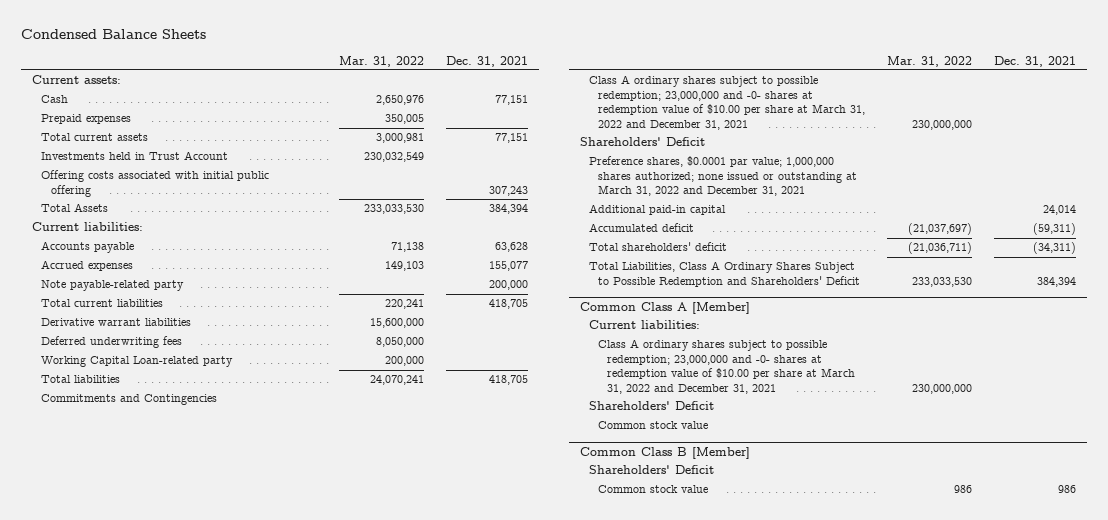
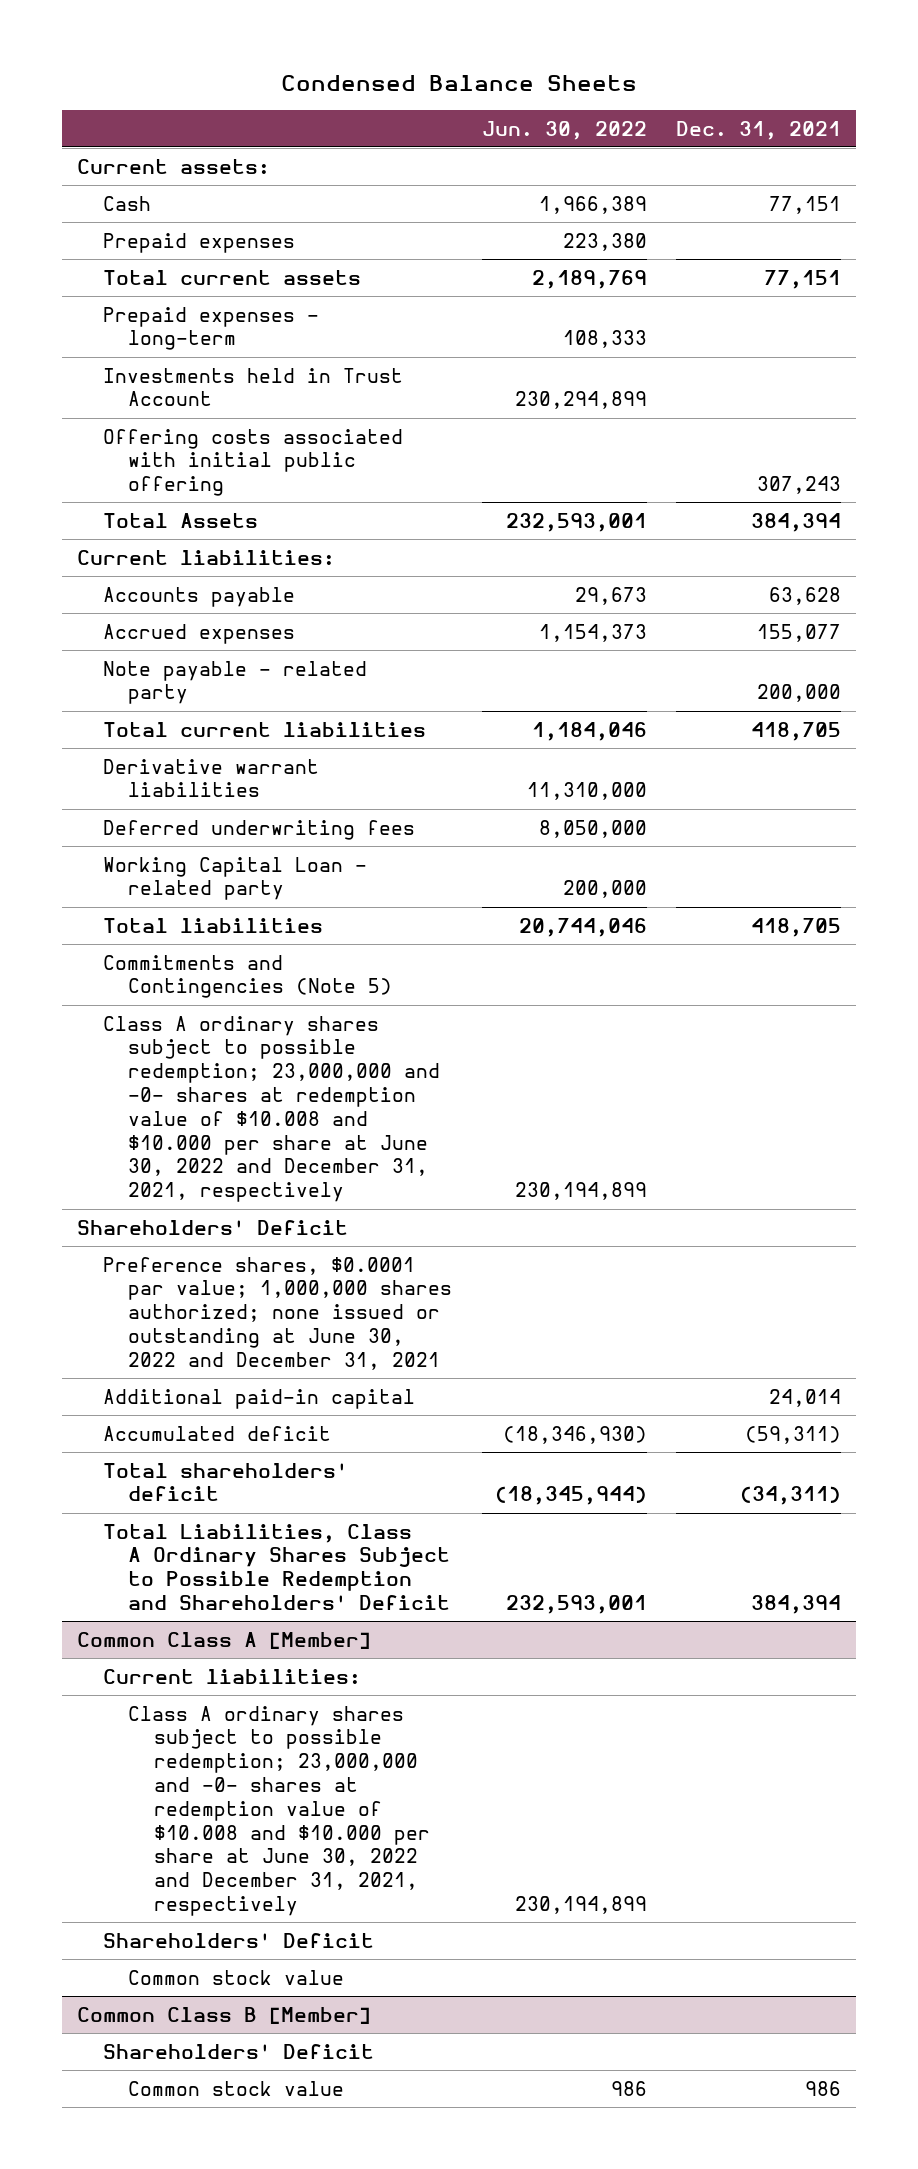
- | Mar. 31, 2022 | Dec. 31, 2021
+ | Jun. 30, 2022 | Dec. 31, 2021
+ Prepaid expenses - long-term | 108,333 |
- Note payable-related party | | 200,000
+ Note payable - related party | | 200,000
- Working Capital Loan-related party | 200,000 |
+ Working Capital Loan - related party | 200,000 |
- Commitments and Contingencies
- Class A ordinary shares subject to possible redemption; 23,000,000 and -0- shares at redemption value of $10.00 per share at March 31, 2022 and December 31, 2021 | 230,000,000 |
+ Commitments and Contingencies (Note 5)
+ Class A ordinary shares subject to possible redemption; 23,000,000 and -0- shares at redemption value of $10.008 and $10.000 per share at June 30, 2022 and December 31, 2021, respectively | 230,194,899 |
- Preference shares, $0.0001 par value; 1,000,000 shares authorized; none issued or outstanding at March 31, 2022 and December 31, 2021
+ Preference shares, $0.0001 par value; 1,000,000 shares authorized; none issued or outstanding at June 30, 2022 and December 31, 2021
@ Common Class A [Member]
- Class A ordinary shares subject to possible redemption; 23,000,000 and -0- shares at redemption value of $10.00 per share at March 31, 2022 and December 31, 2021 | 230,000,000 |
+ Class A ordinary shares subject to possible redemption; 23,000,000 and -0- shares at redemption value of $10.008 and $10.000 per share at June 30, 2022 and December 31, 2021, respectively | 230,194,899 |

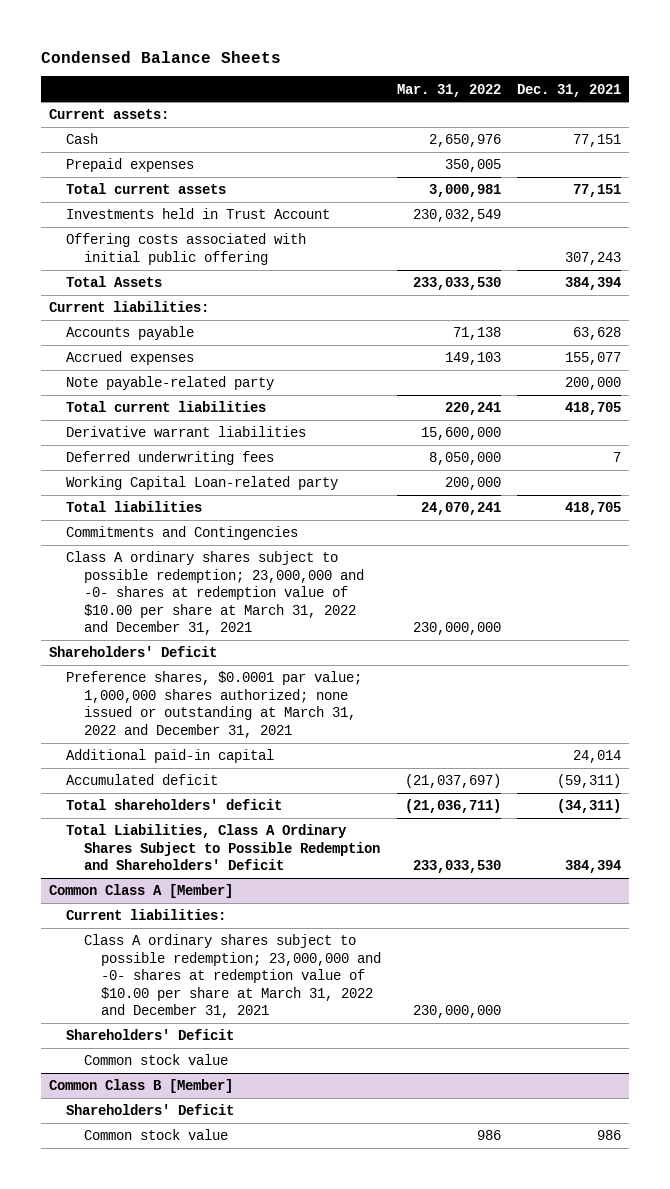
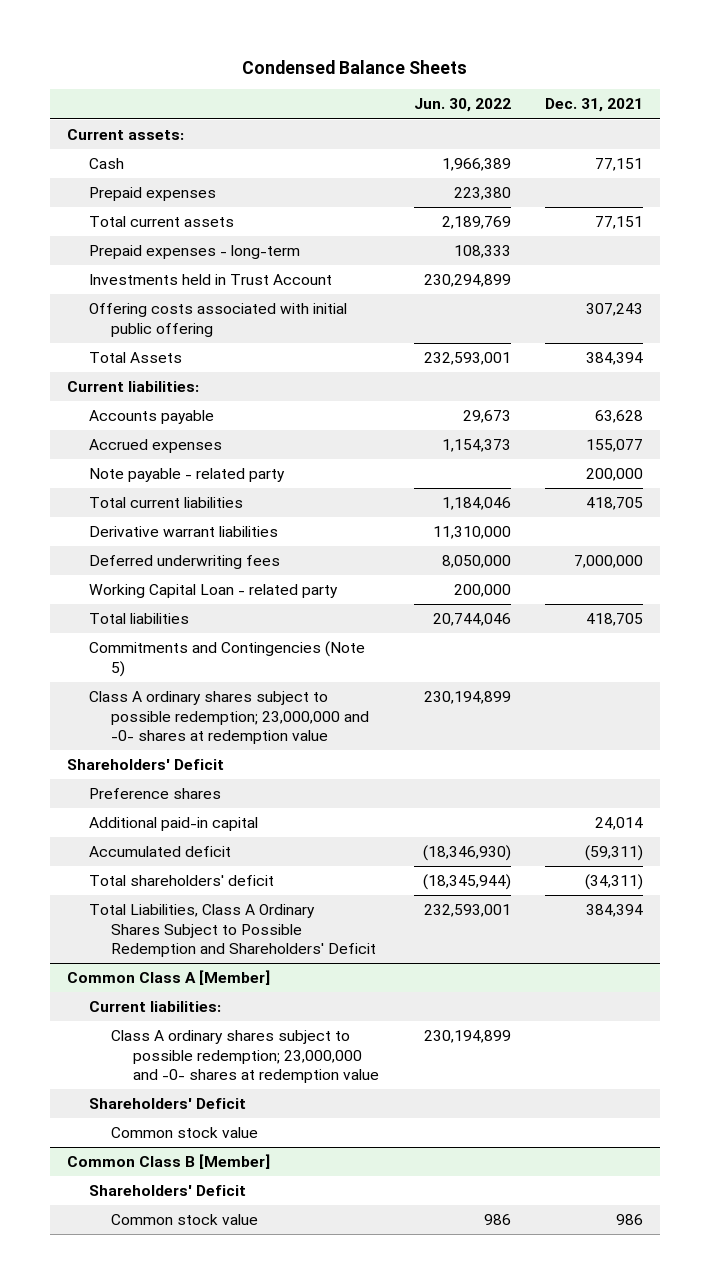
- | Mar. 31, 2022 | Dec. 31, 2021
+ | Jun. 30, 2022 | Dec. 31, 2021
+ Prepaid expenses - long-term | 108,333 |
- Note payable-related party | | 200,000
+ Note payable - related party | | 200,000
- Deferred underwriting fees | 8,050,000 | 7
- Working Capital Loan-related party | 200,000 |
+ Deferred underwriting fees | 8,050,000 | 7,000,000
+ Working Capital Loan - related party | 200,000 |
- Commitments and Contingencies
- Class A ordinary shares subject to possible redemption; 23,000,000 and -0- shares at redemption value of $10.00 per share at March 31, 2022 and December 31, 2021 | 230,000,000 |
+ Commitments and Contingencies (Note 5)
+ Class A ordinary shares subject to possible redemption; 23,000,000 and -0- shares at redemption value | 230,194,899 |
- Preference shares, $0.0001 par value; 1,000,000 shares authorized; none issued or outstanding at March 31, 2022 and December 31, 2021
+ Preference shares
@ Common Class A [Member]
- Class A ordinary shares subject to possible redemption; 23,000,000 and -0- shares at redemption value of $10.00 per share at March 31, 2022 and December 31, 2021 | 230,000,000 |
+ Class A ordinary shares subject to possible redemption; 23,000,000 and -0- shares at redemption value | 230,194,899 |

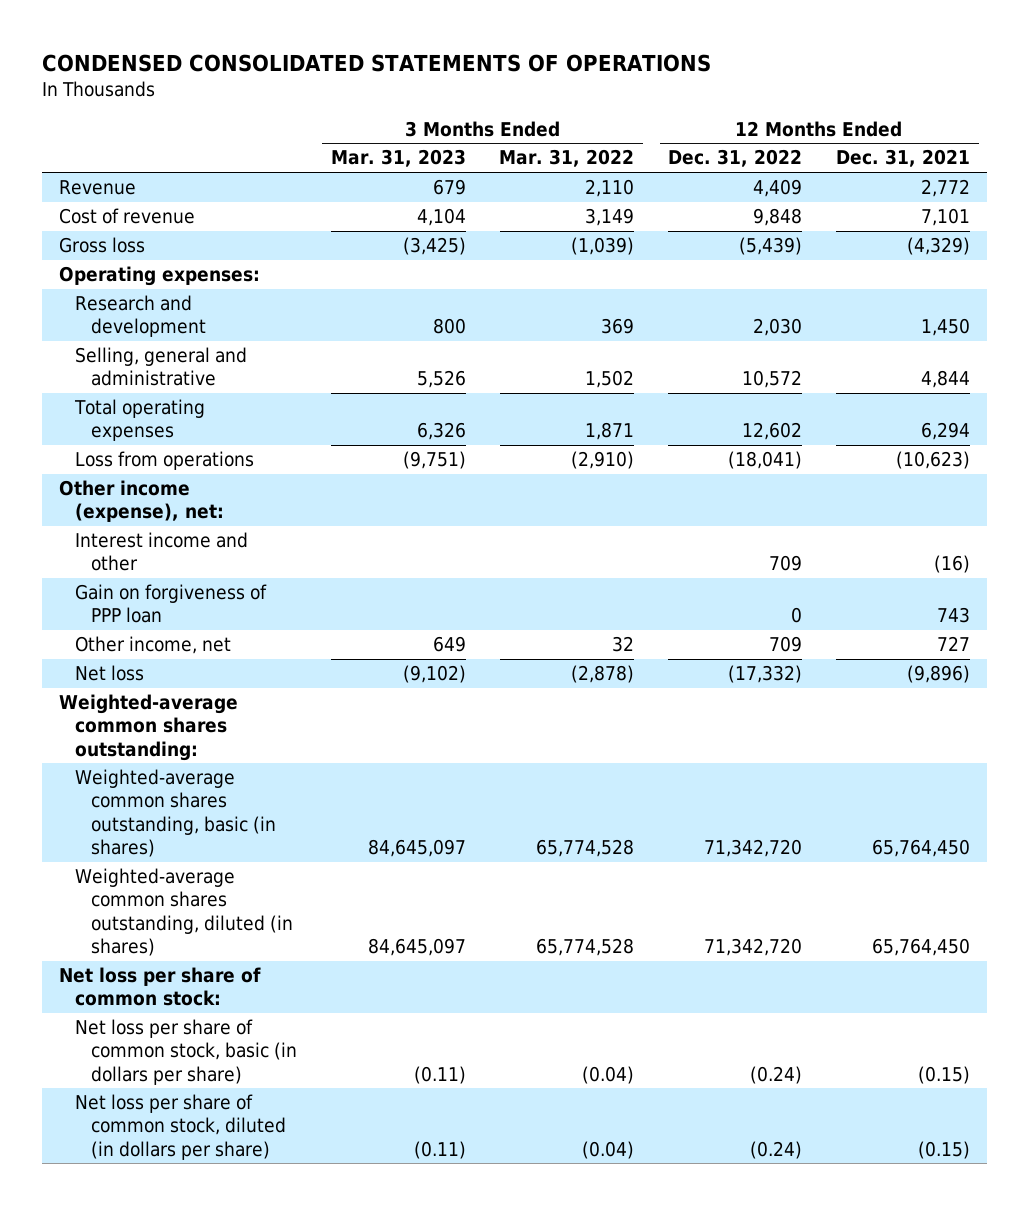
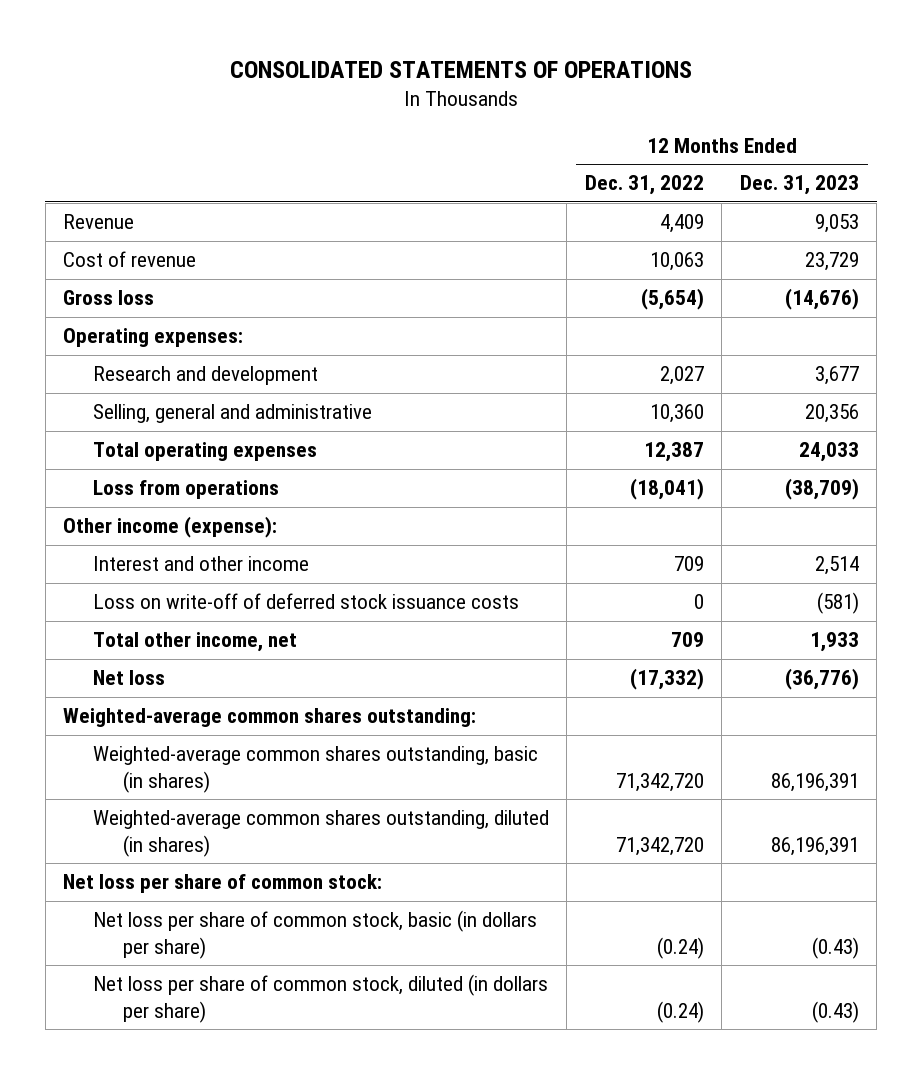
- CONDENSED CONSOLIDATED STATEMENTS OF OPERATIONS
+ CONSOLIDATED STATEMENTS OF OPERATIONS
- | 3 Months Ended Mar. 31, 2023 | 3 Months Ended Mar. 31, 2022 | 12 Months Ended Dec. 31, 2022 | 12 Months Ended Dec. 31, 2021
+ | 12 Months Ended Dec. 31, 2022 | 12 Months Ended Dec. 31, 2023
- Cost of revenue | 4,104 | 3,149 | 9,848 | 7,101
- Gross loss | (3,425) | (1,039) | (5,439) | (4,329)
+ Cost of revenue | 10,063 | 23,729
+ Gross loss | (5,654) | (14,676)
- Research and development | 800 | 369 | 2,030 | 1,450
- Selling, general and administrative | 5,526 | 1,502 | 10,572 | 4,844
- Total operating expenses | 6,326 | 1,871 | 12,602 | 6,294
+ Research and development | 2,027 | 3,677
+ Selling, general and administrative | 10,360 | 20,356
+ Total operating expenses | 12,387 | 24,033
- Other income (expense), net:
- Interest income and other | | | 709 | (16)
- Gain on forgiveness of PPP loan | | | 0 | 743
- Other income, net | 649 | 32 | 709 | 727
+ Other income (expense):
+ Interest and other income | 709 | 2,514
+ Loss on write-off of deferred stock issuance costs | 0 | (581)
+ Total other income, net | 709 | 1,933

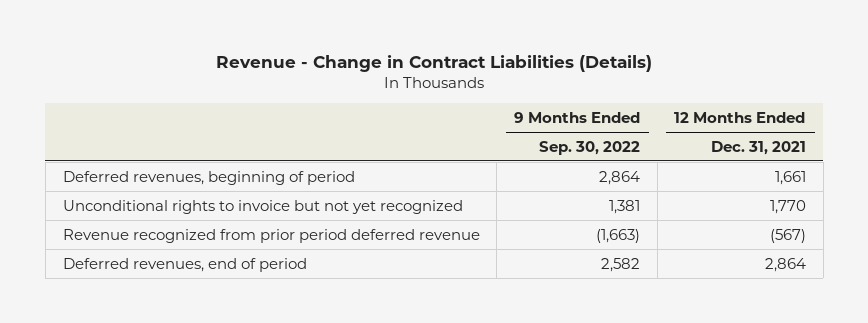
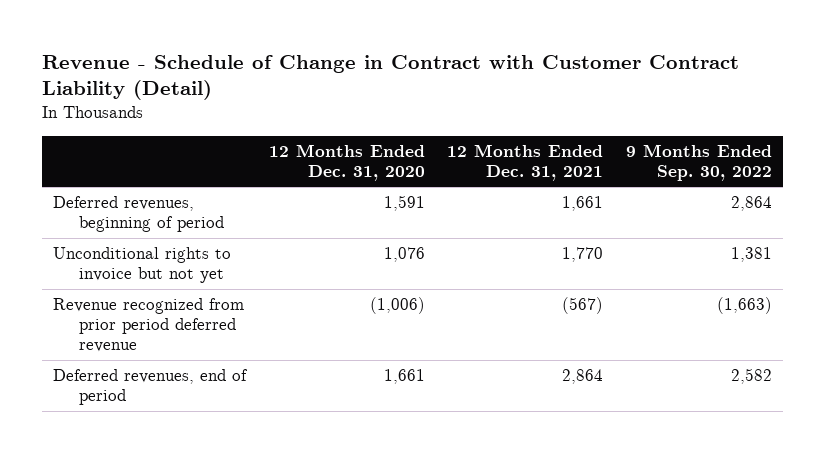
- Revenue - Change in Contract Liabilities (Details)
+ Revenue - Schedule of Change in Contract with Customer Contract Liability (Detail)
- | 9 Months Ended Sep. 30, 2022 | 12 Months Ended Dec. 31, 2021
+ | 12 Months Ended Dec. 31, 2020 | 12 Months Ended Dec. 31, 2021 | 9 Months Ended Sep. 30, 2022
- Unconditional rights to invoice but not yet recognized | 1,381 | 1,770
+ Unconditional rights to invoice but not yet | 1,076 | 1,770 | 1,381

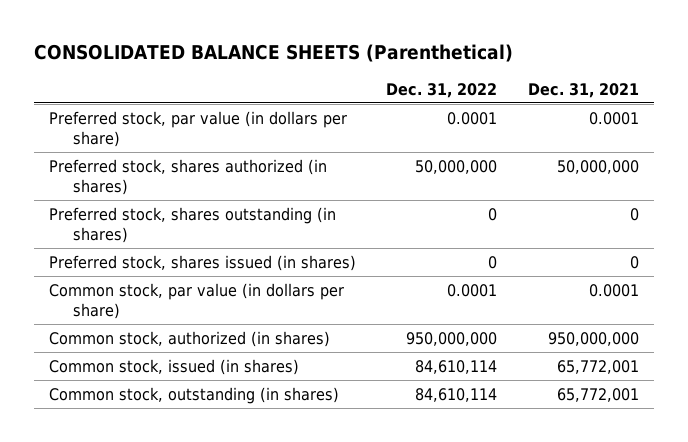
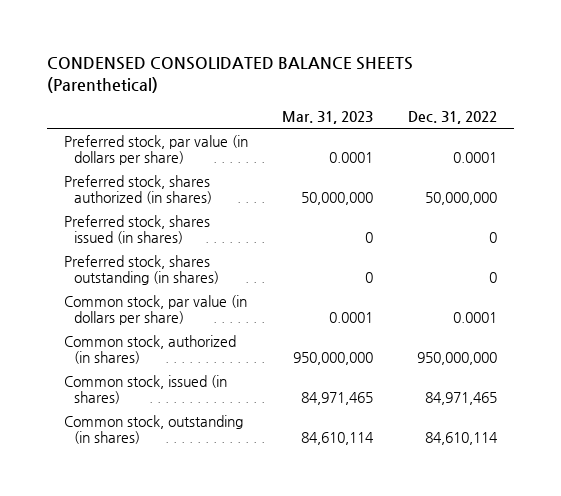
- CONSOLIDATED BALANCE SHEETS (Parenthetical)
+ CONDENSED CONSOLIDATED BALANCE SHEETS (Parenthetical)
- | Dec. 31, 2022 | Dec. 31, 2021
+ | Mar. 31, 2023 | Dec. 31, 2022
moved down: Preferred stock, shares outstanding (in shares) | 0 | 0
- Common stock, issued (in shares) | 84,610,114 | 65,772,001
+ Common stock, issued (in shares) | 84,971,465 | 84,971,465

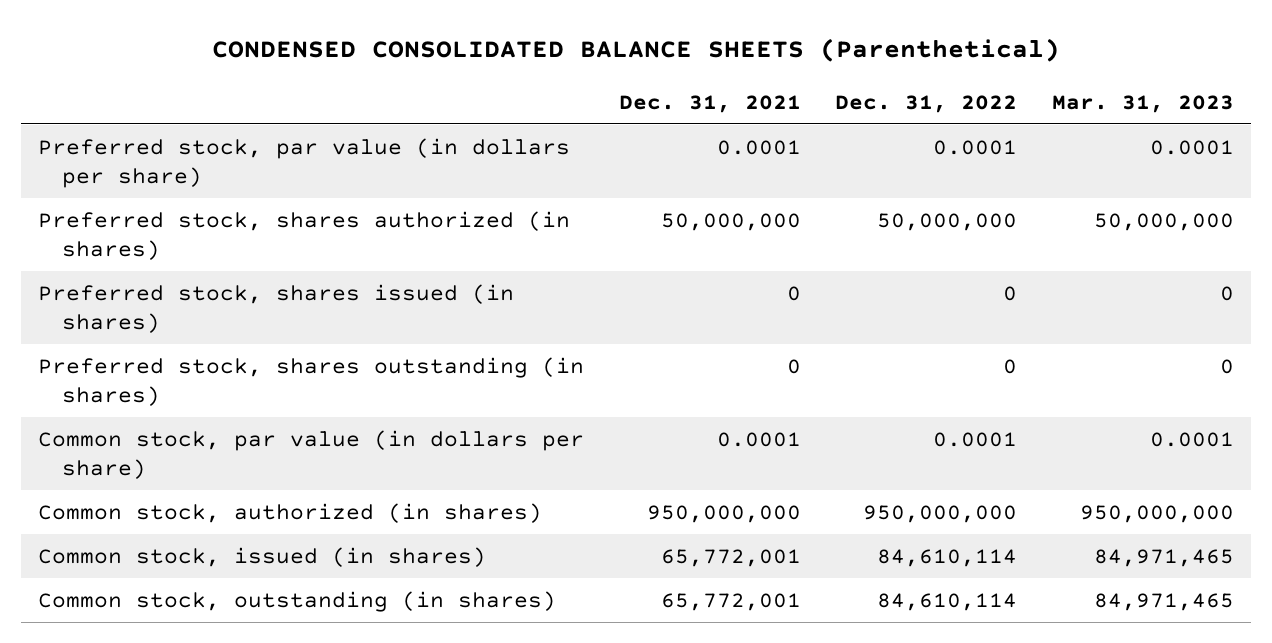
- | Mar. 31, 2023 | Dec. 31, 2022
+ | Dec. 31, 2021 | Dec. 31, 2022 | Mar. 31, 2023
- Common stock, issued (in shares) | 84,971,465 | 84,971,465
- Common stock, outstanding (in shares) | 84,610,114 | 84,610,114
+ Common stock, issued (in shares) | 65,772,001 | 84,610,114 | 84,971,465
+ Common stock, outstanding (in shares) | 65,772,001 | 84,610,114 | 84,971,465

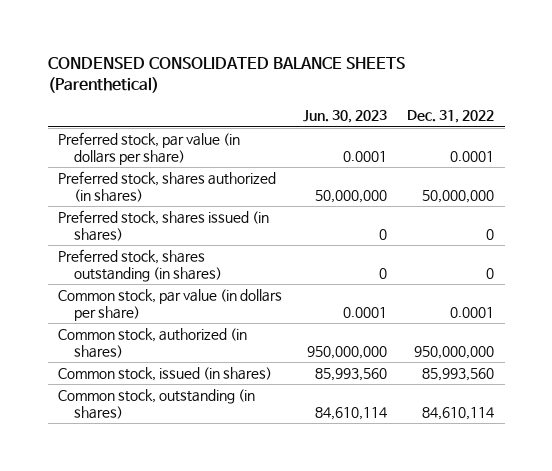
- | Dec. 31, 2021 | Dec. 31, 2022 | Mar. 31, 2023
+ | Jun. 30, 2023 | Dec. 31, 2022
- Common stock, issued (in shares) | 65,772,001 | 84,610,114 | 84,971,465
+ Common stock, issued (in shares) | 85,993,560 | 85,993,560

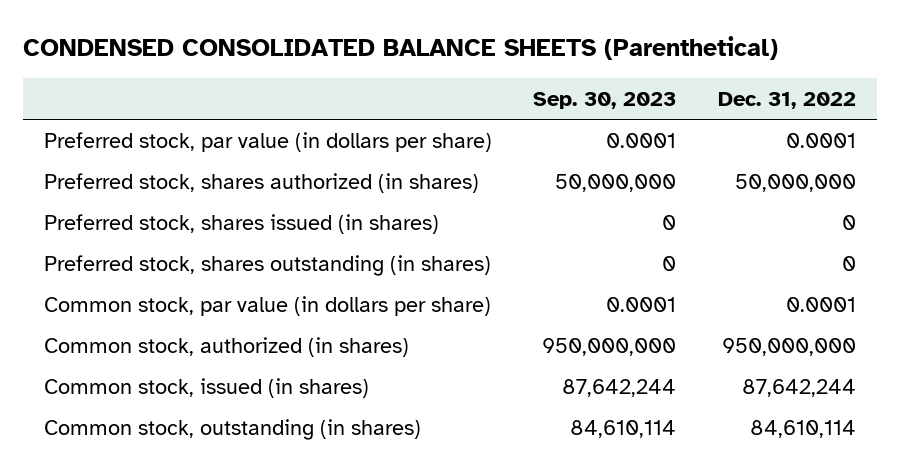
- | Jun. 30, 2023 | Dec. 31, 2022
+ | Sep. 30, 2023 | Dec. 31, 2022
- Common stock, issued (in shares) | 85,993,560 | 85,993,560
+ Common stock, issued (in shares) | 87,642,244 | 87,642,244

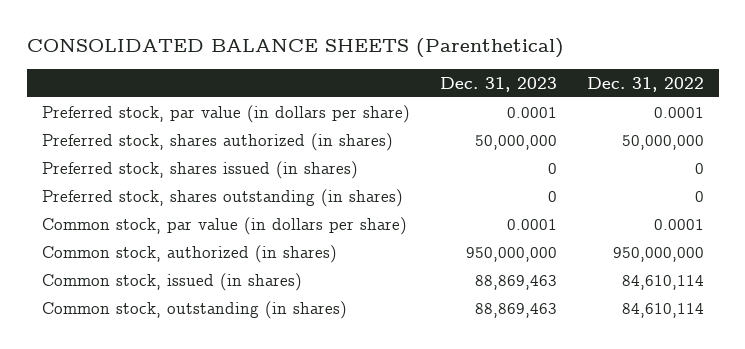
- CONDENSED CONSOLIDATED BALANCE SHEETS (Parenthetical)
+ CONSOLIDATED BALANCE SHEETS (Parenthetical)
- | Sep. 30, 2023 | Dec. 31, 2022
+ | Dec. 31, 2023 | Dec. 31, 2022
- Common stock, issued (in shares) | 87,642,244 | 87,642,244
+ Common stock, issued (in shares) | 88,869,463 | 84,610,114

